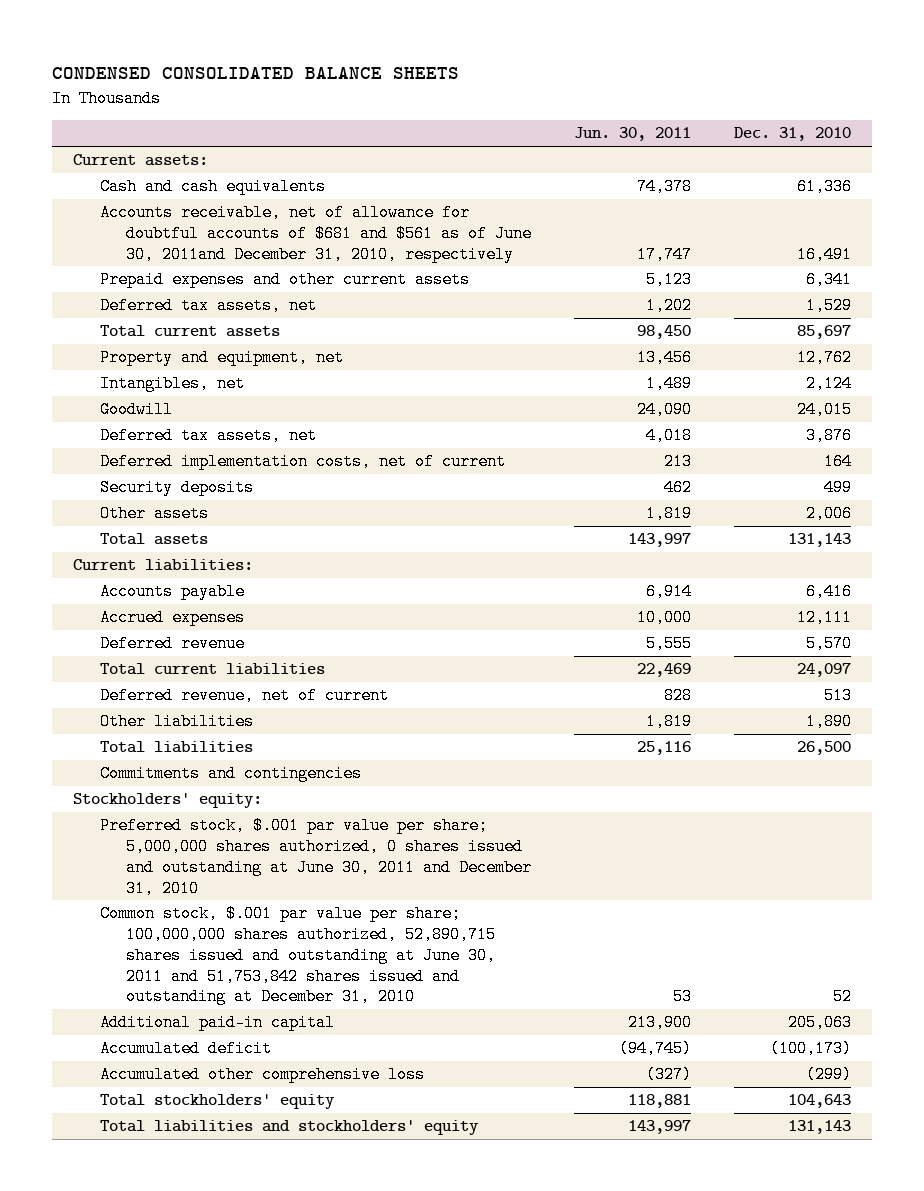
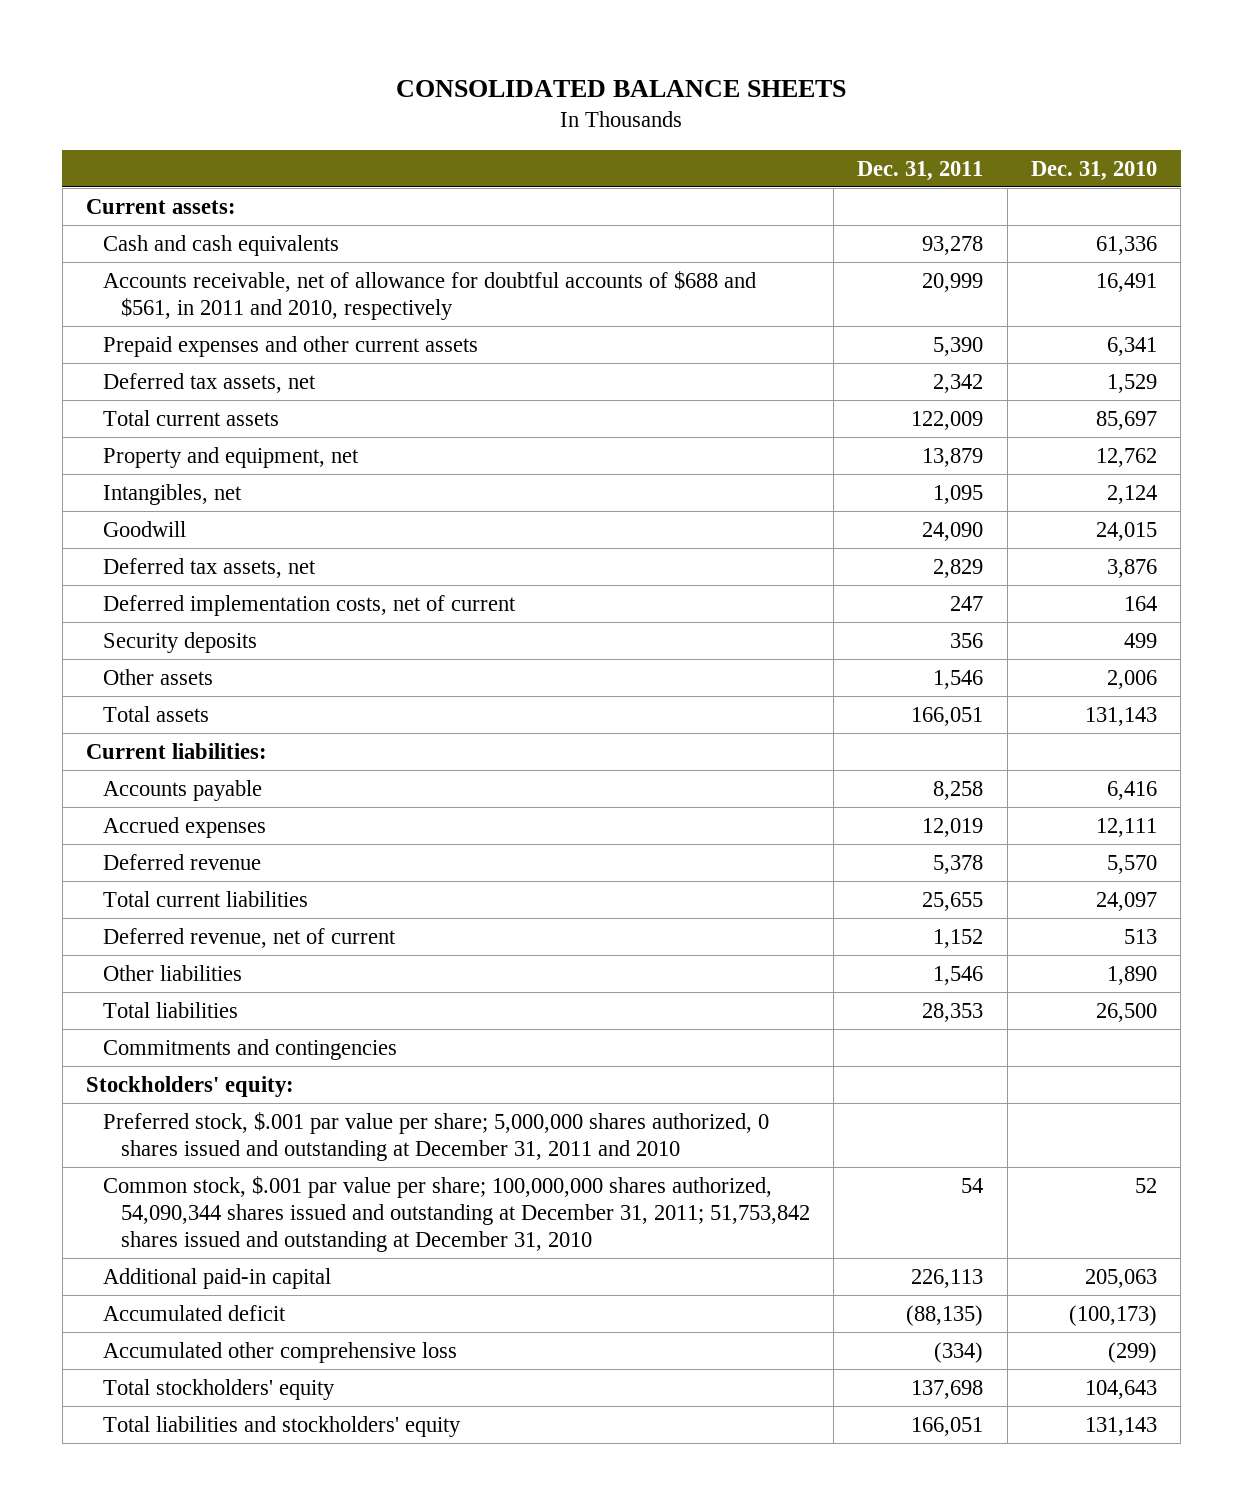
- CONDENSED CONSOLIDATED BALANCE SHEETS
+ CONSOLIDATED BALANCE SHEETS
- | Jun. 30, 2011 | Dec. 31, 2010
+ | Dec. 31, 2011 | Dec. 31, 2010
- Accounts receivable, net of allowance for doubtful accounts of $681 and $561 as of June 30, 2011and December 31, 2010, respectively | 17,747 | 16,491
+ Accounts receivable, net of allowance for doubtful accounts of $688 and $561, in 2011 and 2010, respectively | 20,999 | 16,491
- Preferred stock, $.001 par value per share; 5,000,000 shares authorized, 0 shares issued and outstanding at June 30, 2011 and December 31, 2010
- Common stock, $.001 par value per share; 100,000,000 shares authorized, 52,890,715 shares issued and outstanding at June 30, 2011 and 51,753,842 shares issued and outstanding at December 31, 2010 | 53 | 52
+ Preferred stock, $.001 par value per share; 5,000,000 shares authorized, 0 shares issued and outstanding at December 31, 2011 and 2010
+ Common stock, $.001 par value per share; 100,000,000 shares authorized, 54,090,344 shares issued and outstanding at December 31, 2011; 51,753,842 shares issued and outstanding at December 31, 2010 | 54 | 52

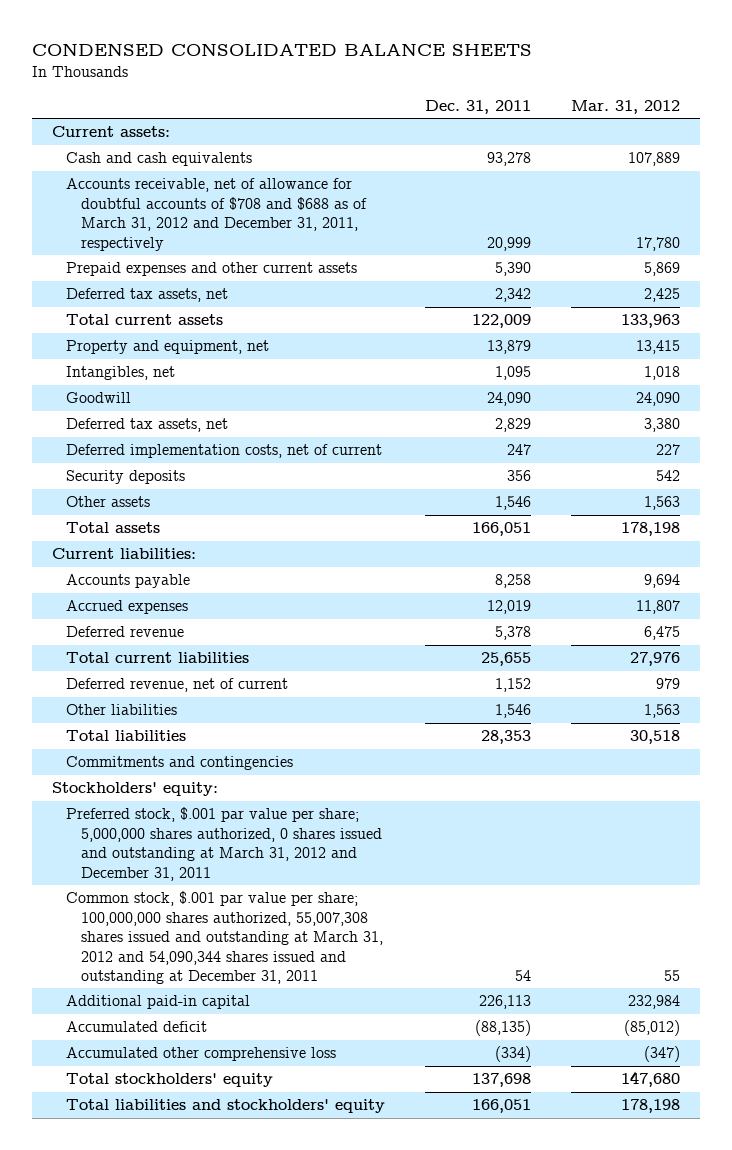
- CONSOLIDATED BALANCE SHEETS
+ CONDENSED CONSOLIDATED BALANCE SHEETS
- | Dec. 31, 2011 | Dec. 31, 2010
+ | Dec. 31, 2011 | Mar. 31, 2012
- Accounts receivable, net of allowance for doubtful accounts of $688 and $561, in 2011 and 2010, respectively | 20,999 | 16,491
+ Accounts receivable, net of allowance for doubtful accounts of $708 and $688 as of March 31, 2012 and December 31, 2011, respectively | 20,999 | 17,780
- Preferred stock, $.001 par value per share; 5,000,000 shares authorized, 0 shares issued and outstanding at December 31, 2011 and 2010
- Common stock, $.001 par value per share; 100,000,000 shares authorized, 54,090,344 shares issued and outstanding at December 31, 2011; 51,753,842 shares issued and outstanding at December 31, 2010 | 54 | 52
+ Preferred stock, $.001 par value per share; 5,000,000 shares authorized, 0 shares issued and outstanding at March 31, 2012 and December 31, 2011
+ Common stock, $.001 par value per share; 100,000,000 shares authorized, 55,007,308 shares issued and outstanding at March 31, 2012 and 54,090,344 shares issued and outstanding at December 31, 2011 | 54 | 55

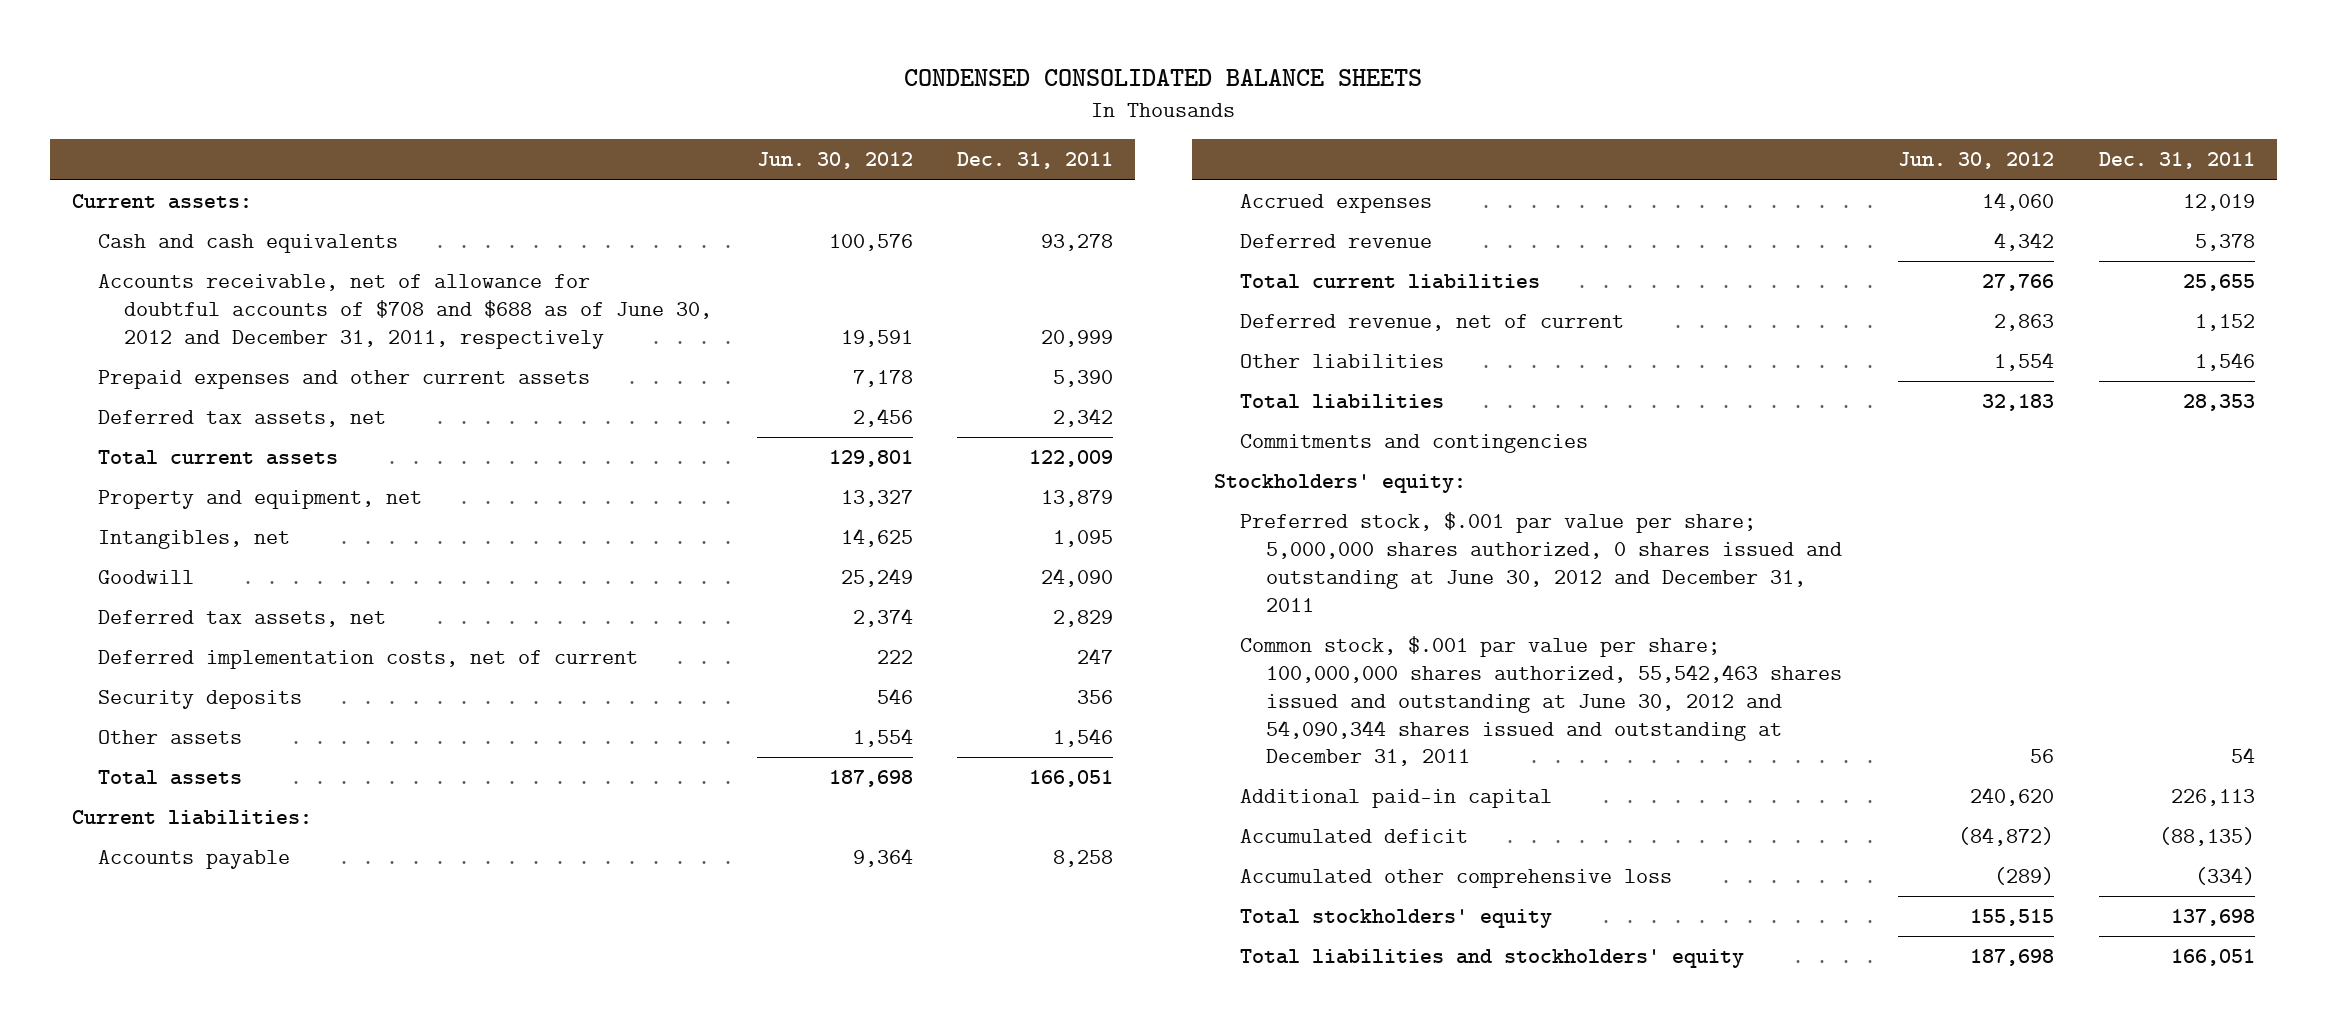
- | Dec. 31, 2011 | Mar. 31, 2012
+ | Jun. 30, 2012 | Dec. 31, 2011
- Accounts receivable, net of allowance for doubtful accounts of $708 and $688 as of March 31, 2012 and December 31, 2011, respectively | 20,999 | 17,780
+ Accounts receivable, net of allowance for doubtful accounts of $708 and $688 as of June 30, 2012 and December 31, 2011, respectively | 19,591 | 20,999
- Preferred stock, $.001 par value per share; 5,000,000 shares authorized, 0 shares issued and outstanding at March 31, 2012 and December 31, 2011
- Common stock, $.001 par value per share; 100,000,000 shares authorized, 55,007,308 shares issued and outstanding at March 31, 2012 and 54,090,344 shares issued and outstanding at December 31, 2011 | 54 | 55
+ Preferred stock, $.001 par value per share; 5,000,000 shares authorized, 0 shares issued and outstanding at June 30, 2012 and December 31, 2011
+ Common stock, $.001 par value per share; 100,000,000 shares authorized, 55,542,463 shares issued and outstanding at June 30, 2012 and 54,090,344 shares issued and outstanding at December 31, 2011 | 56 | 54

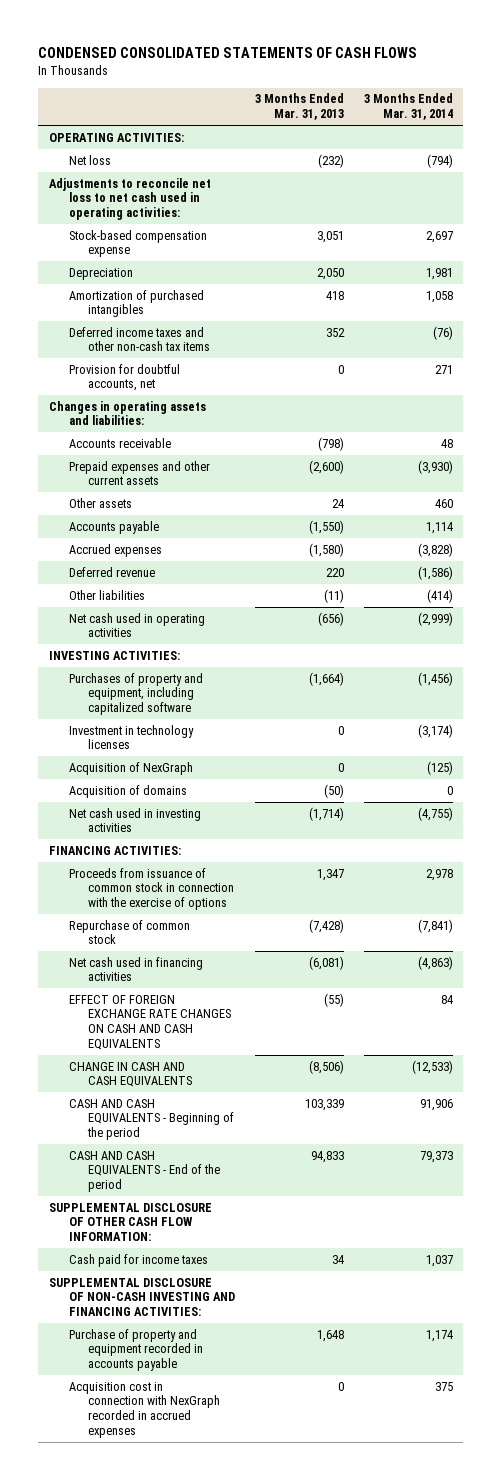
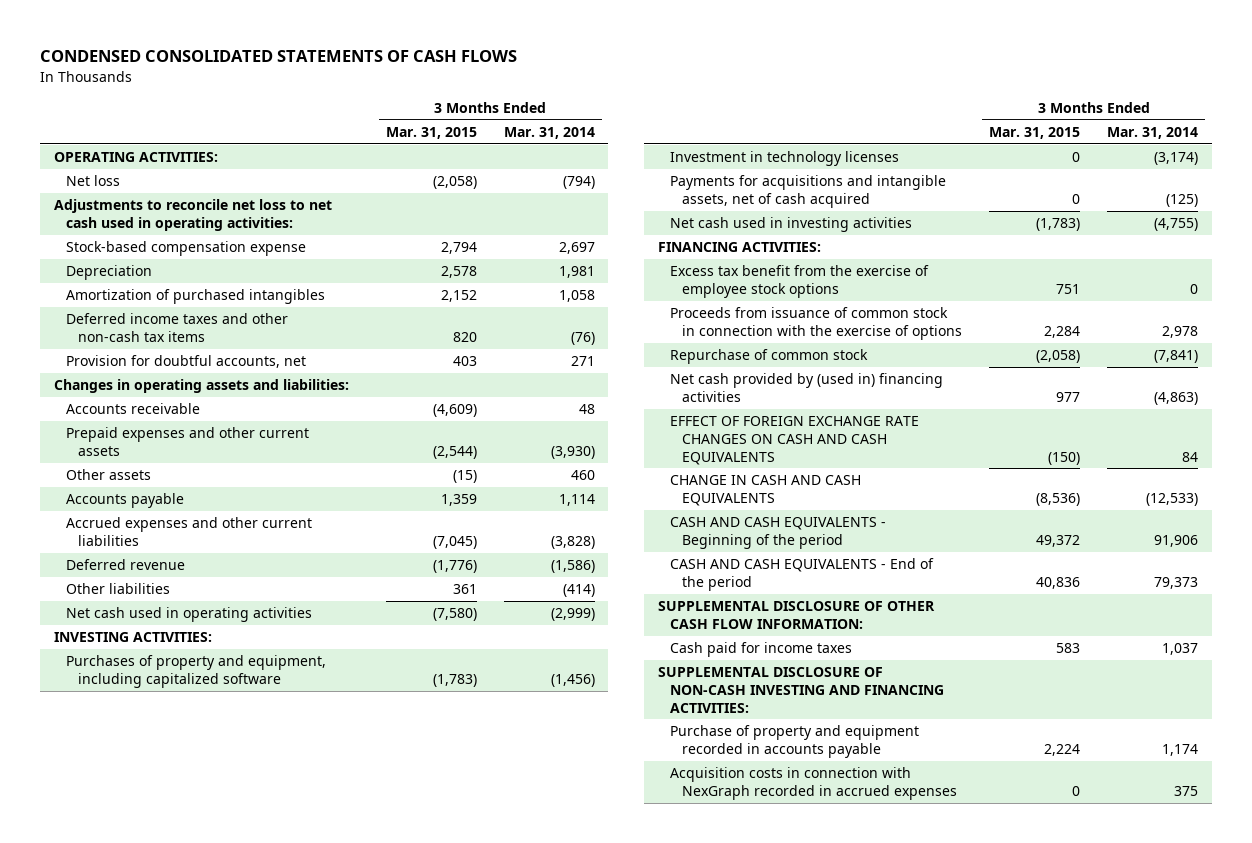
- | 3 Months Ended Mar. 31, 2013 | 3 Months Ended Mar. 31, 2014
+ | 3 Months Ended Mar. 31, 2015 | 3 Months Ended Mar. 31, 2014
- Accrued expenses | (1,580) | (3,828)
+ Accrued expenses and other current liabilities | (7,045) | (3,828)
- Acquisition of NexGraph | 0 | (125)
- Acquisition of domains | (50) | 0
+ Payments for acquisitions and intangible assets, net of cash acquired | 0 | (125)
+ Excess tax benefit from the exercise of employee stock options | 751 | 0
- Net cash used in financing activities | (6,081) | (4,863)
+ Net cash provided by (used in) financing activities | 977 | (4,863)
- Acquisition cost in connection with NexGraph recorded in accrued expenses | 0 | 375
+ Acquisition costs in connection with NexGraph recorded in accrued expenses | 0 | 375

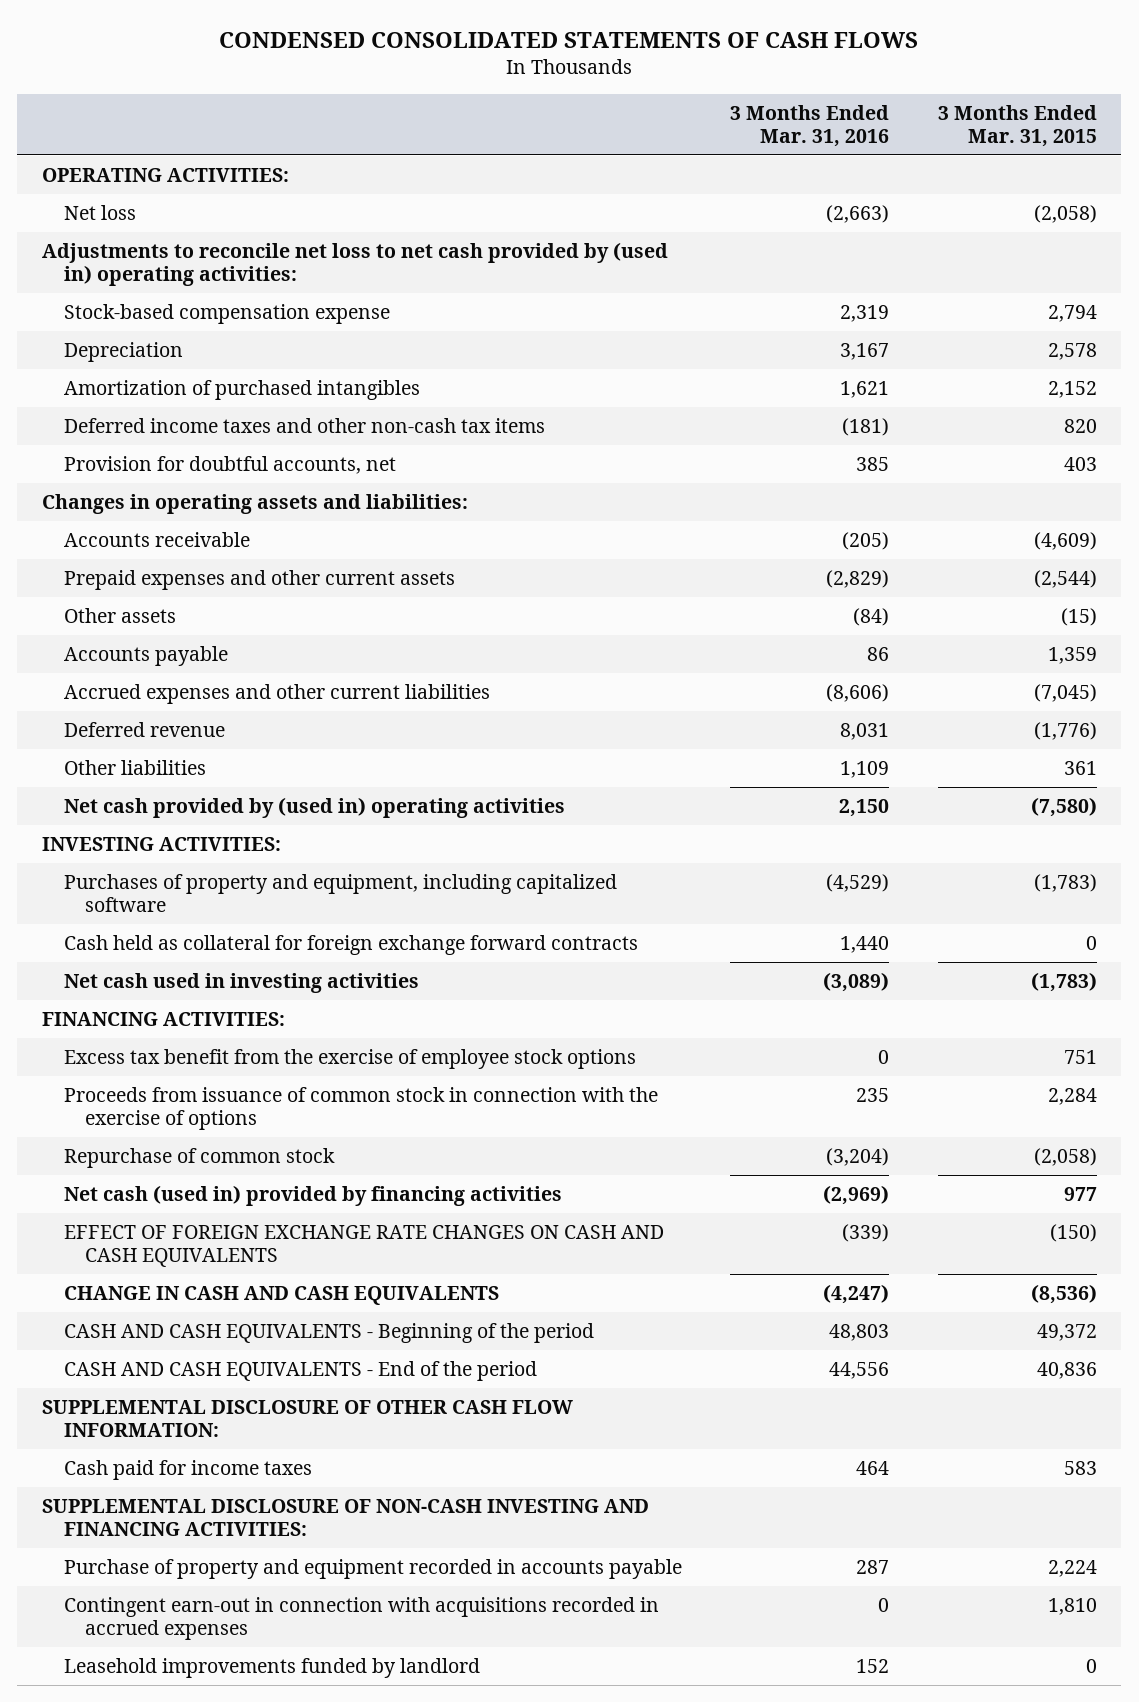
- | 3 Months Ended Mar. 31, 2015 | 3 Months Ended Mar. 31, 2014
+ | 3 Months Ended Mar. 31, 2016 | 3 Months Ended Mar. 31, 2015
- Adjustments to reconcile net loss to net cash used in operating activities:
+ Adjustments to reconcile net loss to net cash provided by (used in) operating activities:
- Net cash used in operating activities | (7,580) | (2,999)
+ Net cash provided by (used in) operating activities | 2,150 | (7,580)
- Investment in technology licenses | 0 | (3,174)
- Payments for acquisitions and intangible assets, net of cash acquired | 0 | (125)
+ Cash held as collateral for foreign exchange forward contracts | 1,440 | 0
- Net cash provided by (used in) financing activities | 977 | (4,863)
+ Net cash (used in) provided by financing activities | (2,969) | 977
- Acquisition costs in connection with NexGraph recorded in accrued expenses | 0 | 375
+ Contingent earn-out in connection with acquisitions recorded in accrued expenses | 0 | 1,810
+ Leasehold improvements funded by landlord | 152 | 0

